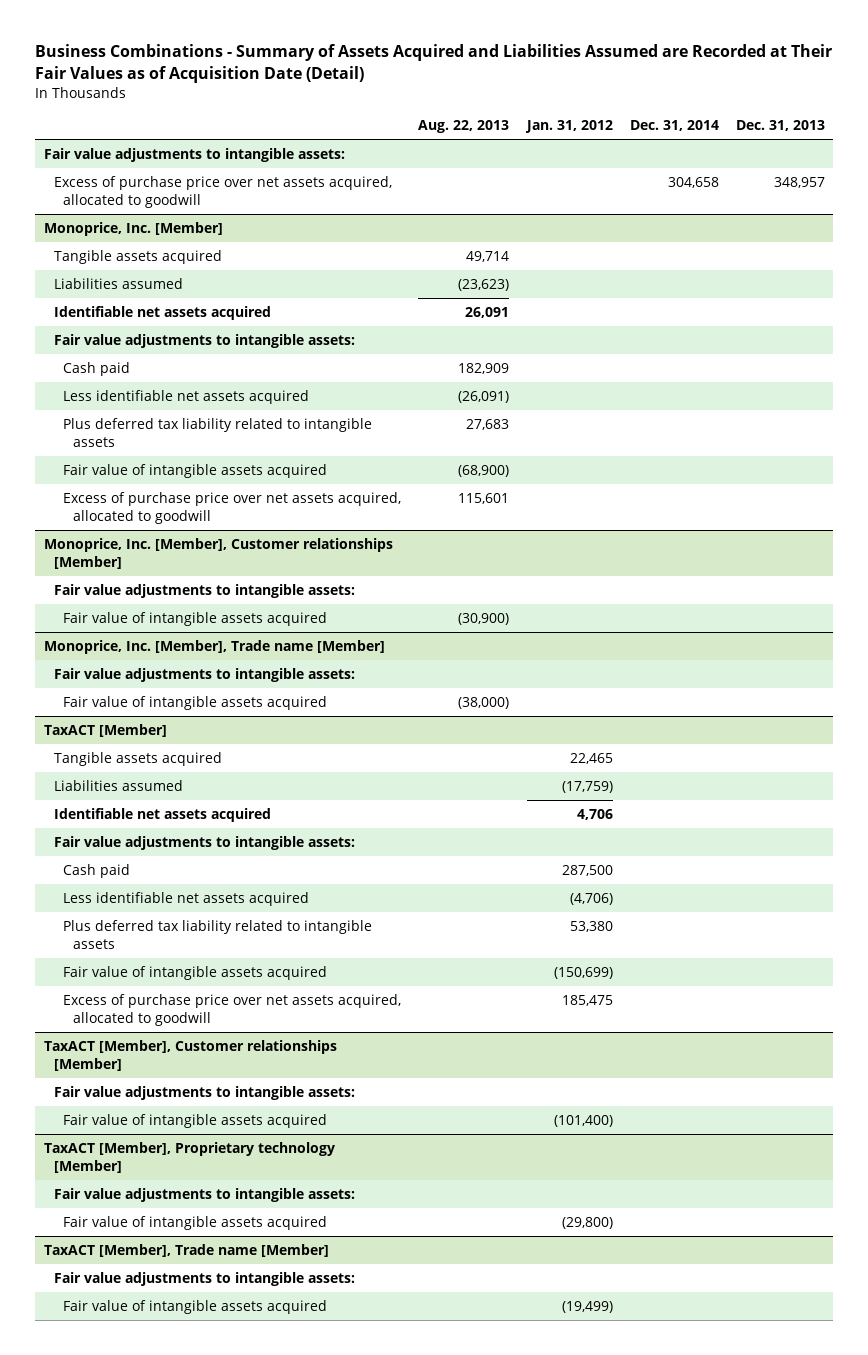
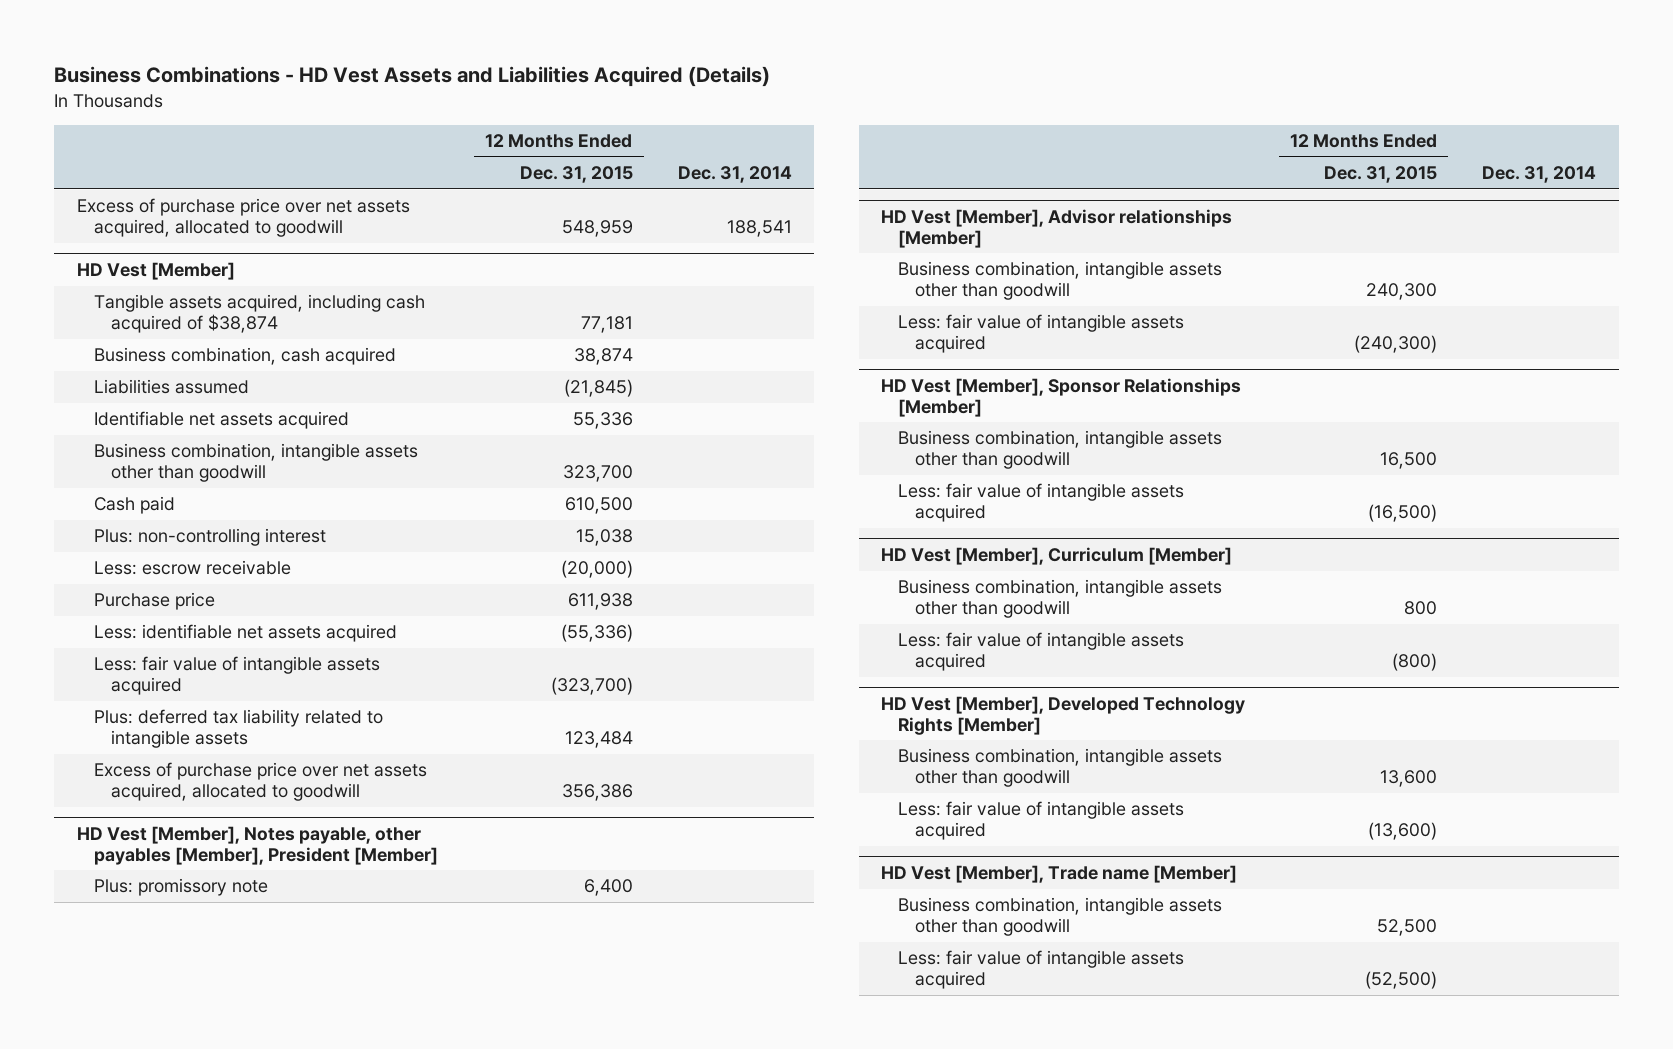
- Business Combinations - Summary of Assets Acquired and Liabilities Assumed are Recorded at Their Fair Values as of Acquisition Date (Detail)
+ Business Combinations - HD Vest Assets and Liabilities Acquired (Details)
- | Aug. 22, 2013 | Jan. 31, 2012 | Dec. 31, 2014 | Dec. 31, 2013
+ | 12 Months Ended Dec. 31, 2015 | Dec. 31, 2014
- Fair value adjustments to intangible assets:
- Excess of purchase price over net assets acquired, allocated to goodwill | | | 304,658 | 348,957
- Monoprice, Inc. [Member]
- Tangible assets acquired | 49,714 | | |
- Liabilities assumed | (23,623) | | |
- Identifiable net assets acquired | 26,091 | | |
- Fair value adjustments to intangible assets:
- Cash paid | 182,909 | | |
- Less identifiable net assets acquired | (26,091) | | |
- Plus deferred tax liability related to intangible assets | 27,683 | | |
- Fair value of intangible assets acquired | (68,900) | | |
- Excess of purchase price over net assets acquired, allocated to goodwill | 115,601 | | |
- Monoprice, Inc. [Member], Customer relationships [Member]
- Fair value adjustments to intangible assets:
- Fair value of intangible assets acquired | (30,900) | | |
- Monoprice, Inc. [Member], Trade name [Member]
- Fair value adjustments to intangible assets:
- Fair value of intangible assets acquired | (38,000) | | |
- TaxACT [Member]
- Tangible assets acquired | | 22,465 | |
- Liabilities assumed | | (17,759) | |
- Identifiable net assets acquired | | 4,706 | |
- Fair value adjustments to intangible assets:
- Cash paid | | 287,500 | |
- Less identifiable net assets acquired | | (4,706) | |
- Plus deferred tax liability related to intangible assets | | 53,380 | |
- Fair value of intangible assets acquired | | (150,699) | |
- Excess of purchase price over net assets acquired, allocated to goodwill | | 185,475 | |
- TaxACT [Member], Customer relationships [Member]
- Fair value adjustments to intangible assets:
- Fair value of intangible assets acquired | | (101,400) | |
- TaxACT [Member], Proprietary technology [Member]
- Fair value adjustments to intangible assets:
- Fair value of intangible assets acquired | | (29,800) | |
- TaxACT [Member], Trade name [Member]
- Fair value adjustments to intangible assets:
- Fair value of intangible assets acquired | | (19,499) | |
+ Excess of purchase price over net assets acquired, allocated to goodwill | 548,959 | 188,541
+ HD Vest [Member]
+ Tangible assets acquired, including cash acquired of $38,874 | 77,181 |
+ Business combination, cash acquired | 38,874 |
+ Liabilities assumed | (21,845) |
+ Identifiable net assets acquired | 55,336 |
+ Business combination, intangible assets other than goodwill | 323,700 |
+ Cash paid | 610,500 |
+ Plus: non-controlling interest | 15,038 |
+ Less: escrow receivable | (20,000) |
+ Purchase price | 611,938 |
+ Less: identifiable net assets acquired | (55,336) |
+ Less: fair value of intangible assets acquired | (323,700) |
+ Plus: deferred tax liability related to intangible assets | 123,484 |
+ Excess of purchase price over net assets acquired, allocated to goodwill | 356,386 |
+ HD Vest [Member], Notes payable, other payables [Member], President [Member]
+ Plus: promissory note | 6,400 |
+ HD Vest [Member], Advisor relationships [Member]
+ Business combination, intangible assets other than goodwill | 240,300 |
+ Less: fair value of intangible assets acquired | (240,300) |
+ HD Vest [Member], Sponsor Relationships [Member]
+ Business combination, intangible assets other than goodwill | 16,500 |
+ Less: fair value of intangible assets acquired | (16,500) |
+ HD Vest [Member], Curriculum [Member]
+ Business combination, intangible assets other than goodwill | 800 |
+ Less: fair value of intangible assets acquired | (800) |
+ HD Vest [Member], Developed Technology Rights [Member]
+ Business combination, intangible assets other than goodwill | 13,600 |
+ Less: fair value of intangible assets acquired | (13,600) |
+ HD Vest [Member], Trade name [Member]
+ Business combination, intangible assets other than goodwill | 52,500 |
+ Less: fair value of intangible assets acquired | (52,500) |

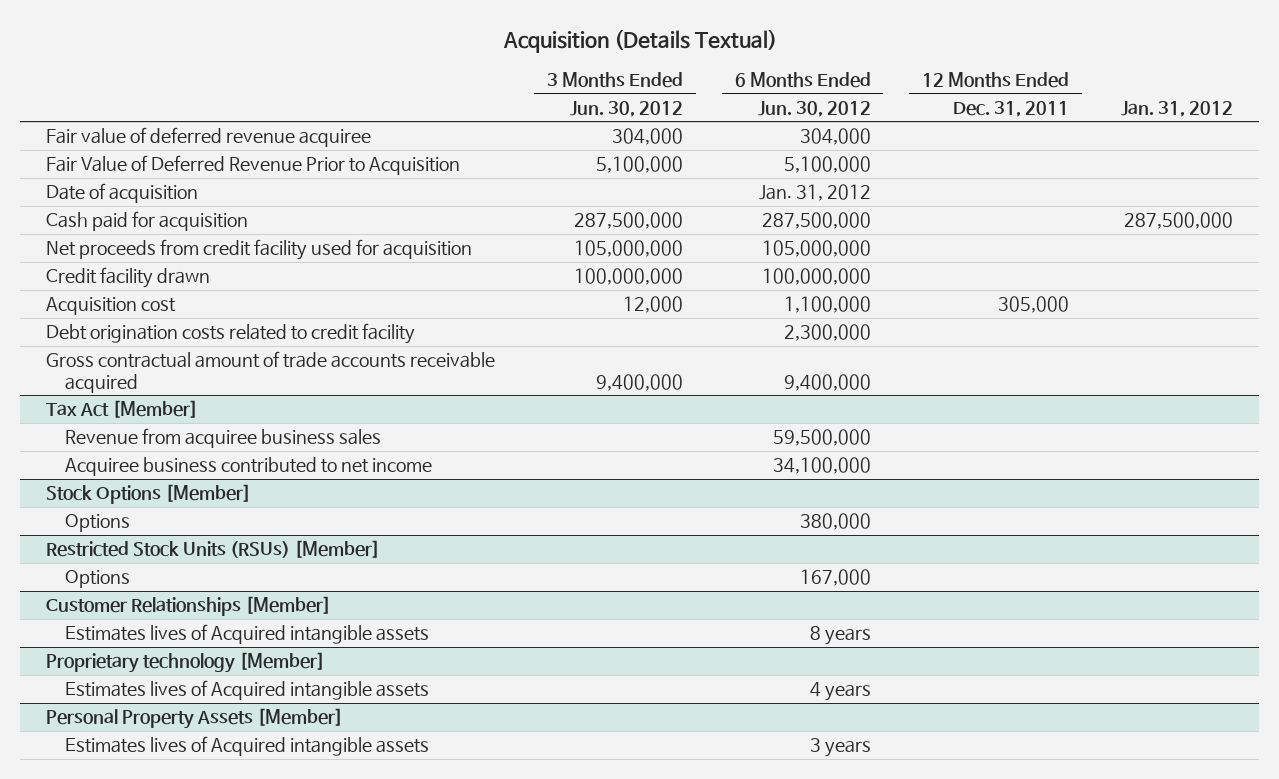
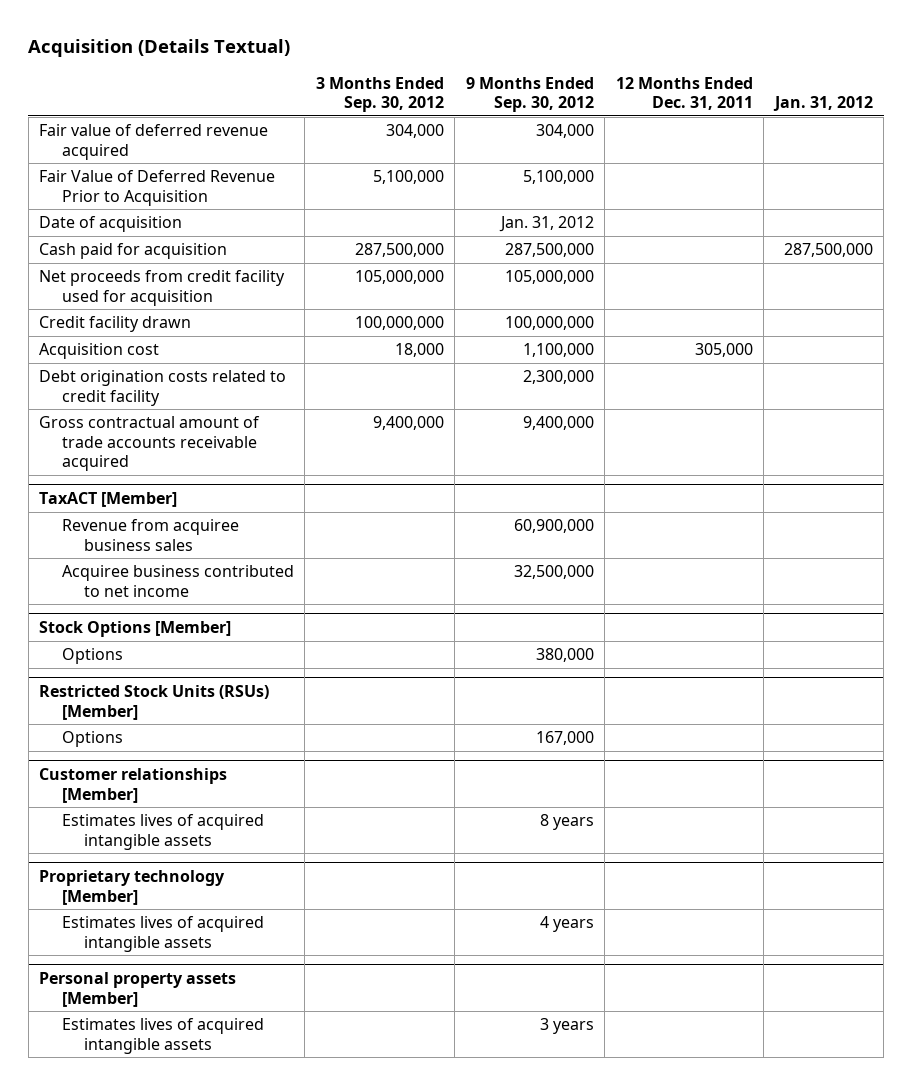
- | 3 Months Ended Jun. 30, 2012 | 6 Months Ended Jun. 30, 2012 | 12 Months Ended Dec. 31, 2011 | Jan. 31, 2012
+ | 3 Months Ended Sep. 30, 2012 | 9 Months Ended Sep. 30, 2012 | 12 Months Ended Dec. 31, 2011 | Jan. 31, 2012
- Fair value of deferred revenue acquiree | 304,000 | 304,000 | |
+ Fair value of deferred revenue acquired | 304,000 | 304,000 | |
- Tax Act [Member]
- Revenue from acquiree business sales | | 59,500,000 | |
- Acquiree business contributed to net income | | 34,100,000 | |
+ TaxACT [Member]
+ Revenue from acquiree business sales | | 60,900,000 | |
+ Acquiree business contributed to net income | | 32,500,000 | |
- Customer Relationships [Member]
- Estimates lives of Acquired intangible assets | | 8 years | |
+ Customer relationships [Member]
+ Estimates lives of acquired intangible assets | | 8 years | |
@ Proprietary technology [Member]
- Estimates lives of Acquired intangible assets | | 4 years | |
- Personal Property Assets [Member]
- Estimates lives of Acquired intangible assets | | 3 years | |
@ Proprietary technology [Member]
+ Estimates lives of acquired intangible assets | | 4 years | |
+ Personal property assets [Member]
+ Estimates lives of acquired intangible assets | | 3 years | |

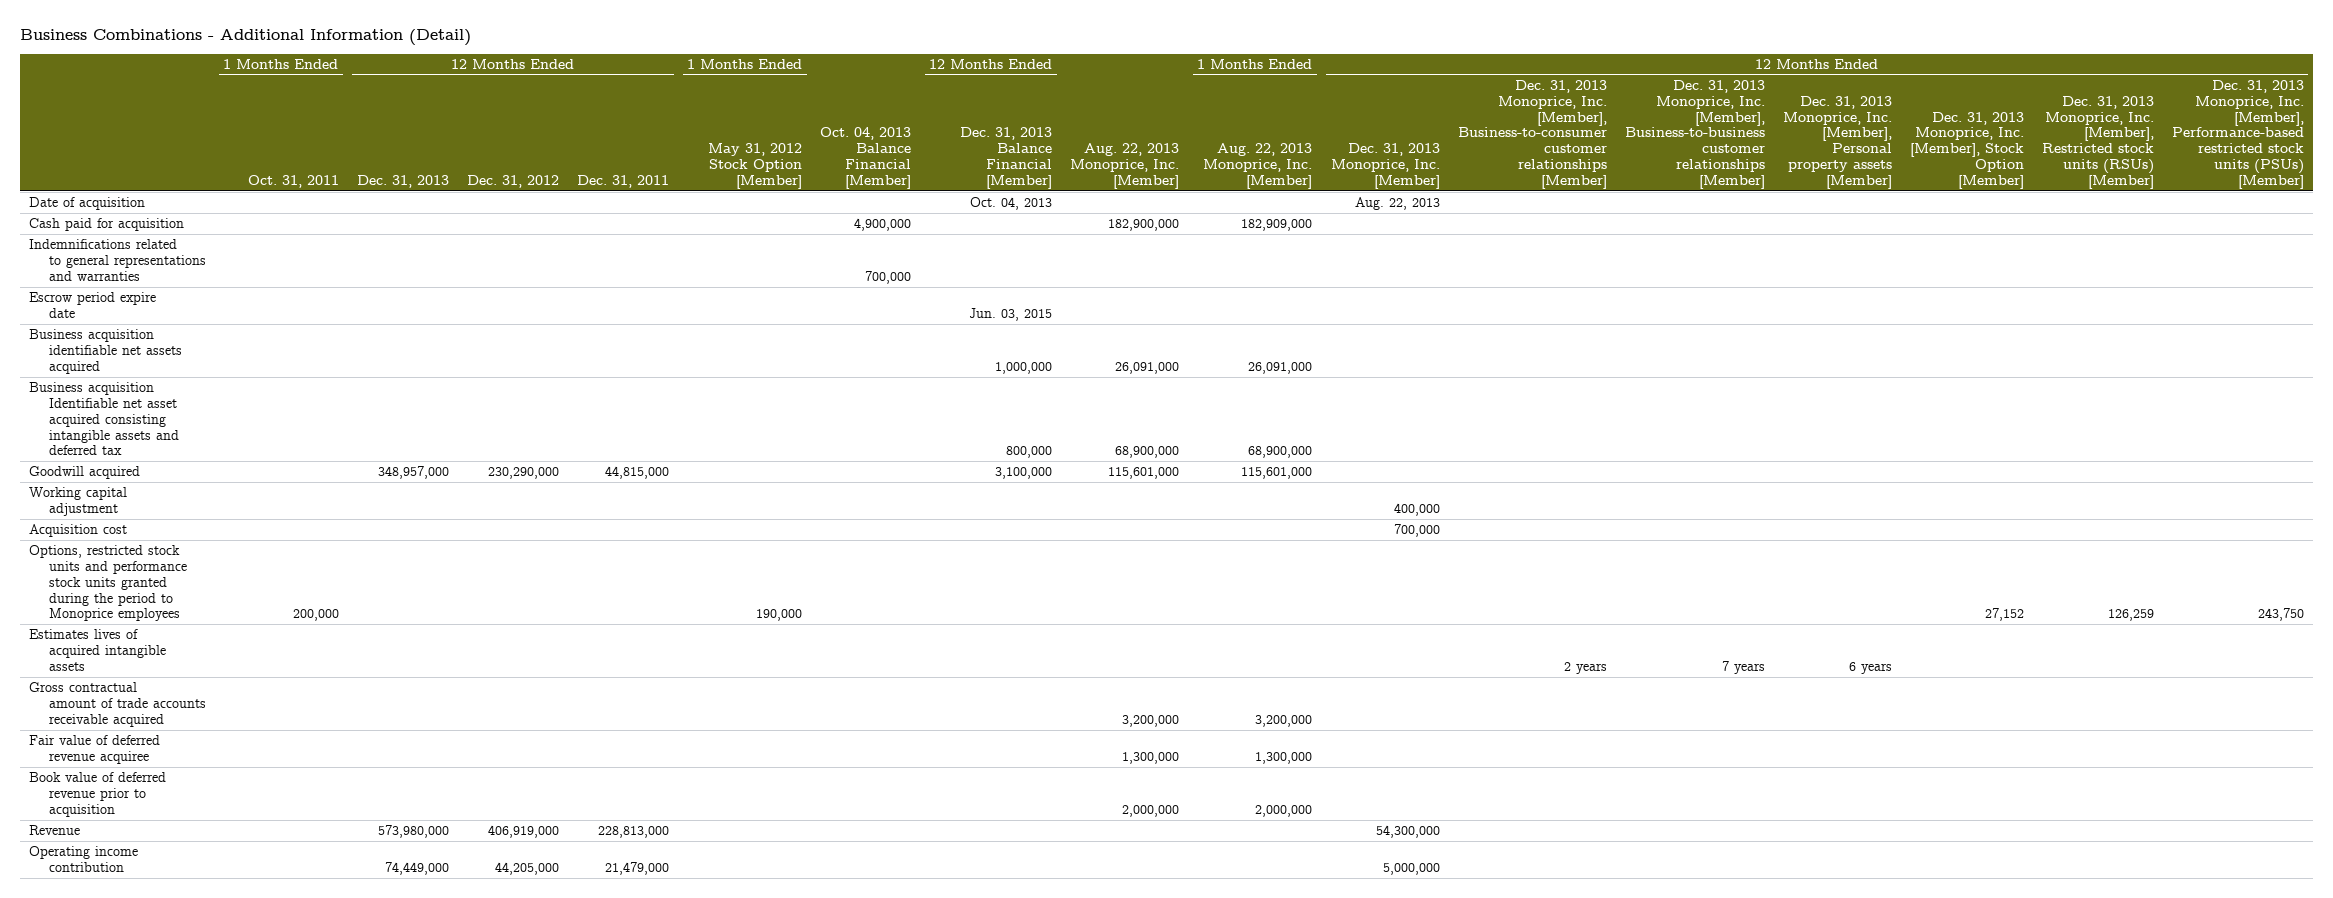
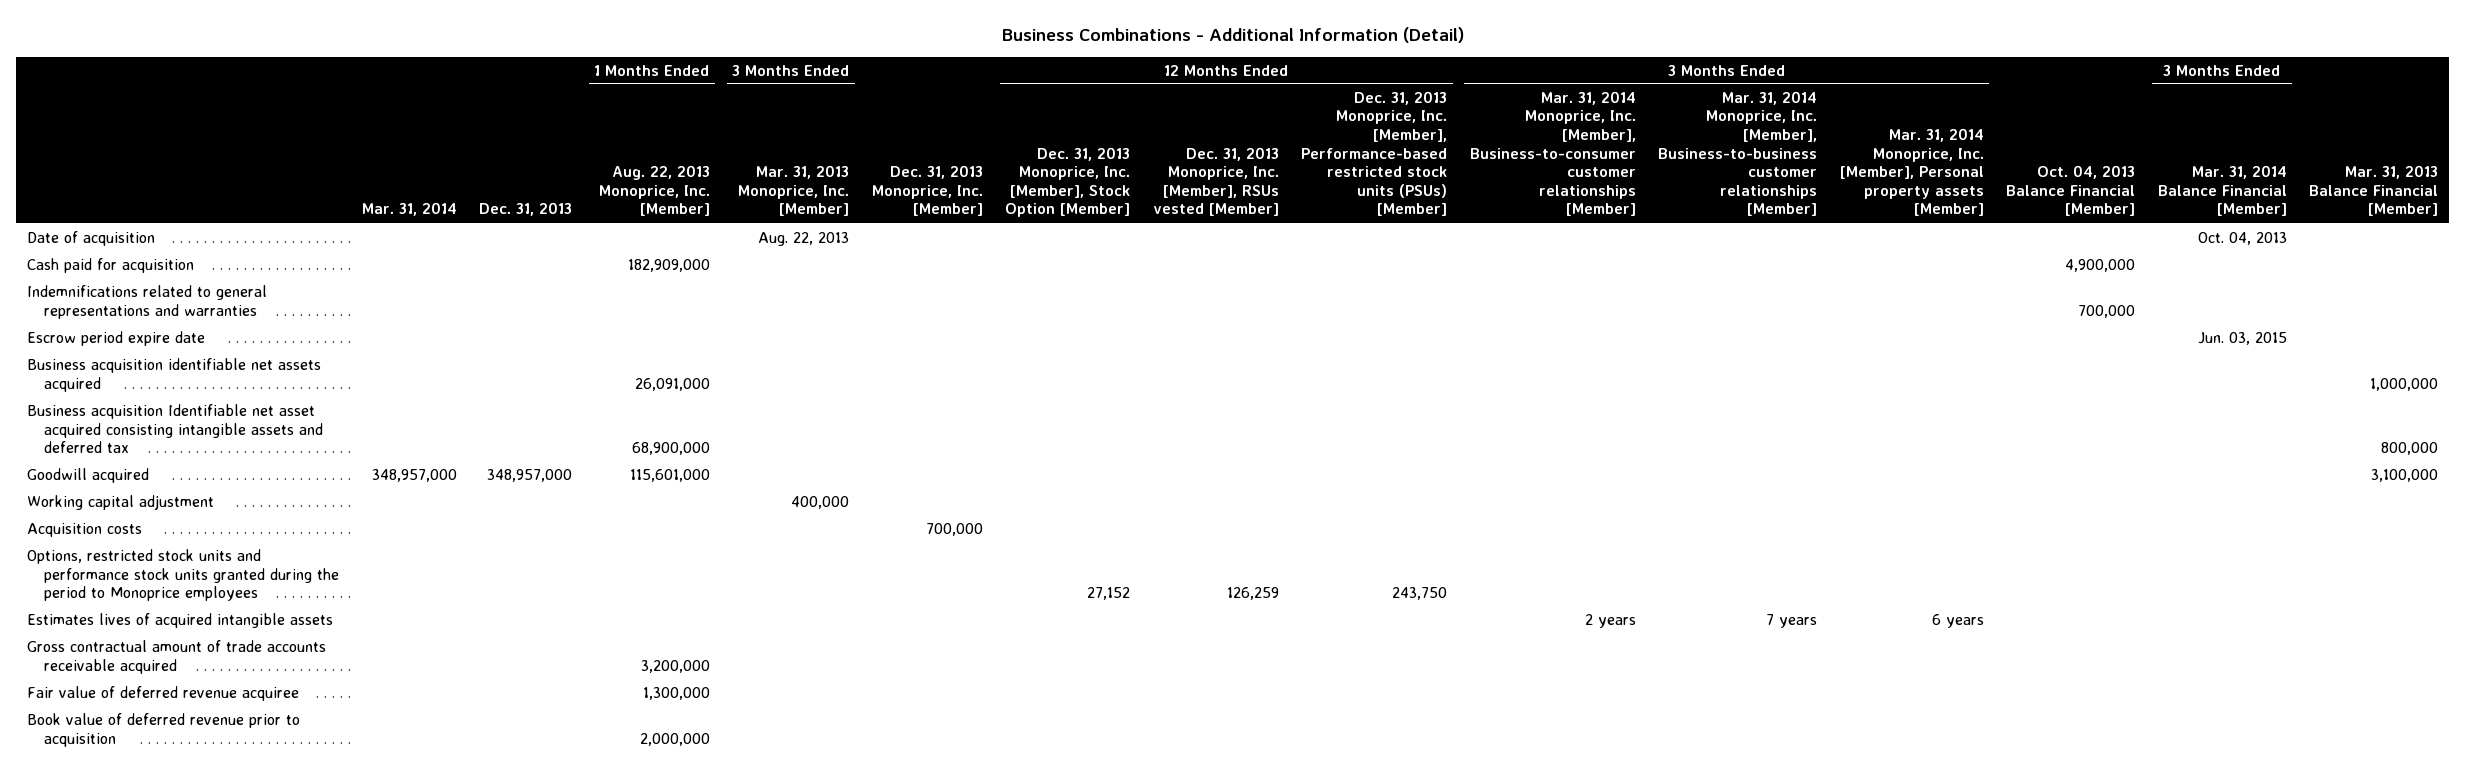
- | 1 Months Ended Oct. 31, 2011 | 12 Months Ended Dec. 31, 2013 | 12 Months Ended Dec. 31, 2012 | 12 Months Ended Dec. 31, 2011 | 1 Months Ended May 31, 2012 Stock Option [Member] | Oct. 04, 2013 Balance Financial [Member] | 12 Months Ended Dec. 31, 2013 Balance Financial [Member] | Aug. 22, 2013 Monoprice, Inc. [Member] | 1 Months Ended Aug. 22, 2013 Monoprice, Inc. [Member] | 12 Months Ended Dec. 31, 2013 Monoprice, Inc. [Member] | 12 Months Ended Dec. 31, 2013 Monoprice, Inc. [Member], Business-to-consumer customer relationships [Member] | 12 Months Ended Dec. 31, 2013 Monoprice, Inc. [Member], Business-to-business customer relationships [Member] | 12 Months Ended Dec. 31, 2013 Monoprice, Inc. [Member], Personal property assets [Member] | 12 Months Ended Dec. 31, 2013 Monoprice, Inc. [Member], Stock Option [Member] | 12 Months Ended Dec. 31, 2013 Monoprice, Inc. [Member], Restricted stock units (RSUs) [Member] | 12 Months Ended Dec. 31, 2013 Monoprice, Inc. [Member], Performance-based restricted stock units (PSUs) [Member]
+ | Mar. 31, 2014 | Dec. 31, 2013 | 1 Months Ended Aug. 22, 2013 Monoprice, Inc. [Member] | 3 Months Ended Mar. 31, 2013 Monoprice, Inc. [Member] | Dec. 31, 2013 Monoprice, Inc. [Member] | 12 Months Ended Dec. 31, 2013 Monoprice, Inc. [Member], Stock Option [Member] | 12 Months Ended Dec. 31, 2013 Monoprice, Inc. [Member], RSUs vested [Member] | 12 Months Ended Dec. 31, 2013 Monoprice, Inc. [Member], Performance-based restricted stock units (PSUs) [Member] | 3 Months Ended Mar. 31, 2014 Monoprice, Inc. [Member], Business-to-consumer customer relationships [Member] | 3 Months Ended Mar. 31, 2014 Monoprice, Inc. [Member], Business-to-business customer relationships [Member] | 3 Months Ended Mar. 31, 2014 Monoprice, Inc. [Member], Personal property assets [Member] | Oct. 04, 2013 Balance Financial [Member] | 3 Months Ended Mar. 31, 2014 Balance Financial [Member] | Mar. 31, 2013 Balance Financial [Member]
- Acquisition cost | | | | | | | | | | 700,000 | | | | | |
+ Acquisition costs | | | | | 700,000 | | | | | | | | |
- Revenue | | 573,980,000 | 406,919,000 | 228,813,000 | | | | | | 54,300,000 | | | | | |
- Operating income contribution | | 74,449,000 | 44,205,000 | 21,479,000 | | | | | | 5,000,000 | | | | | |

